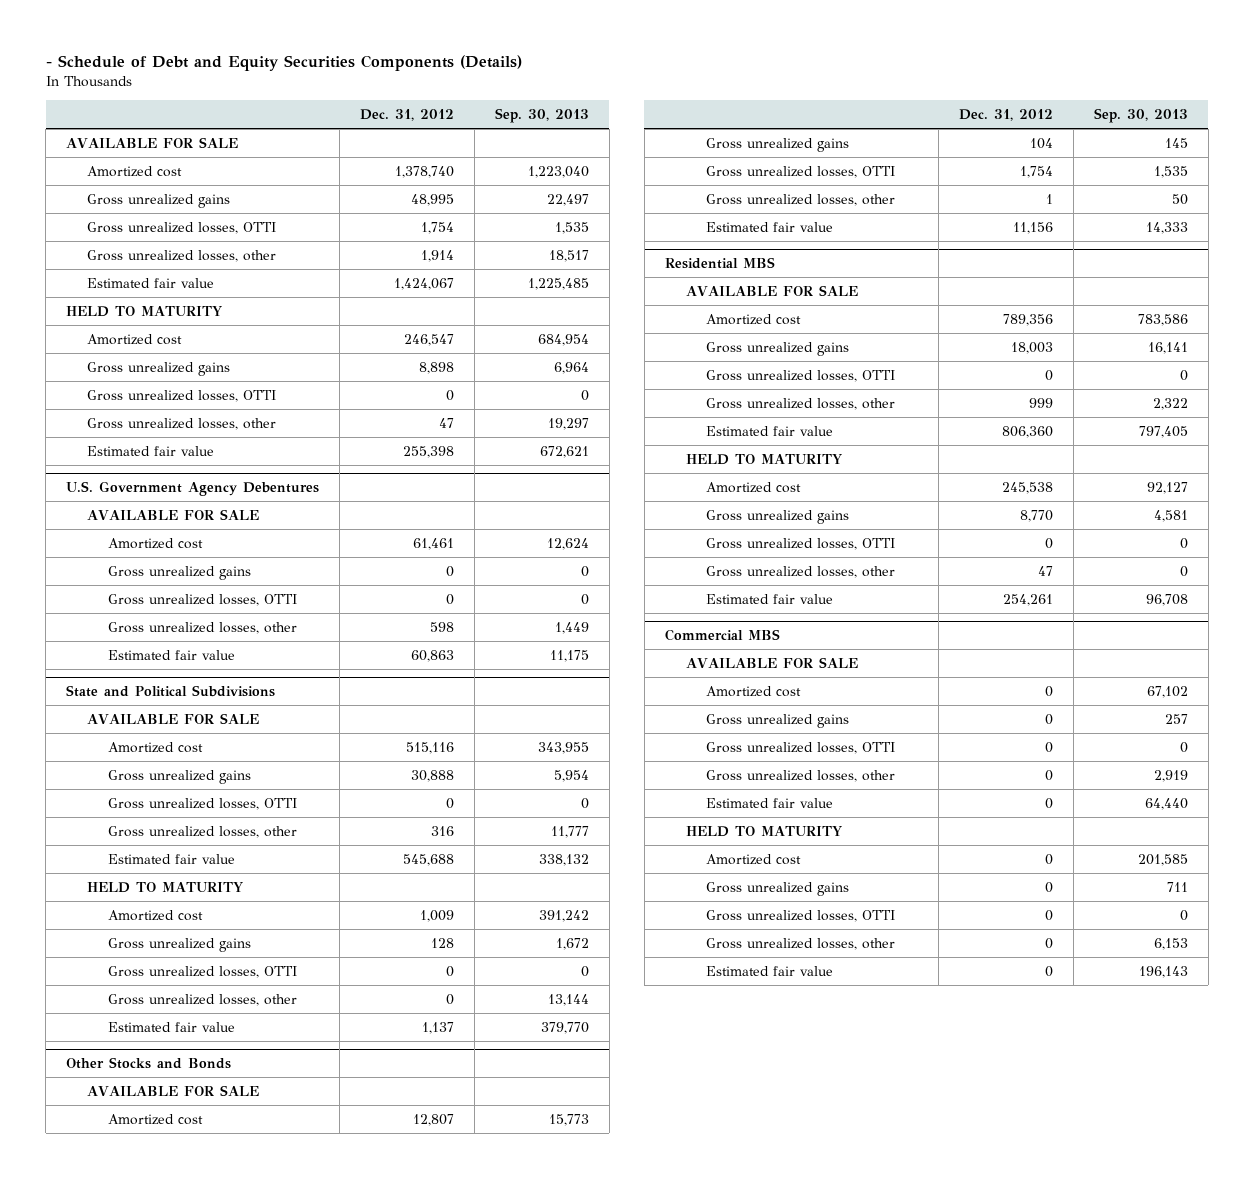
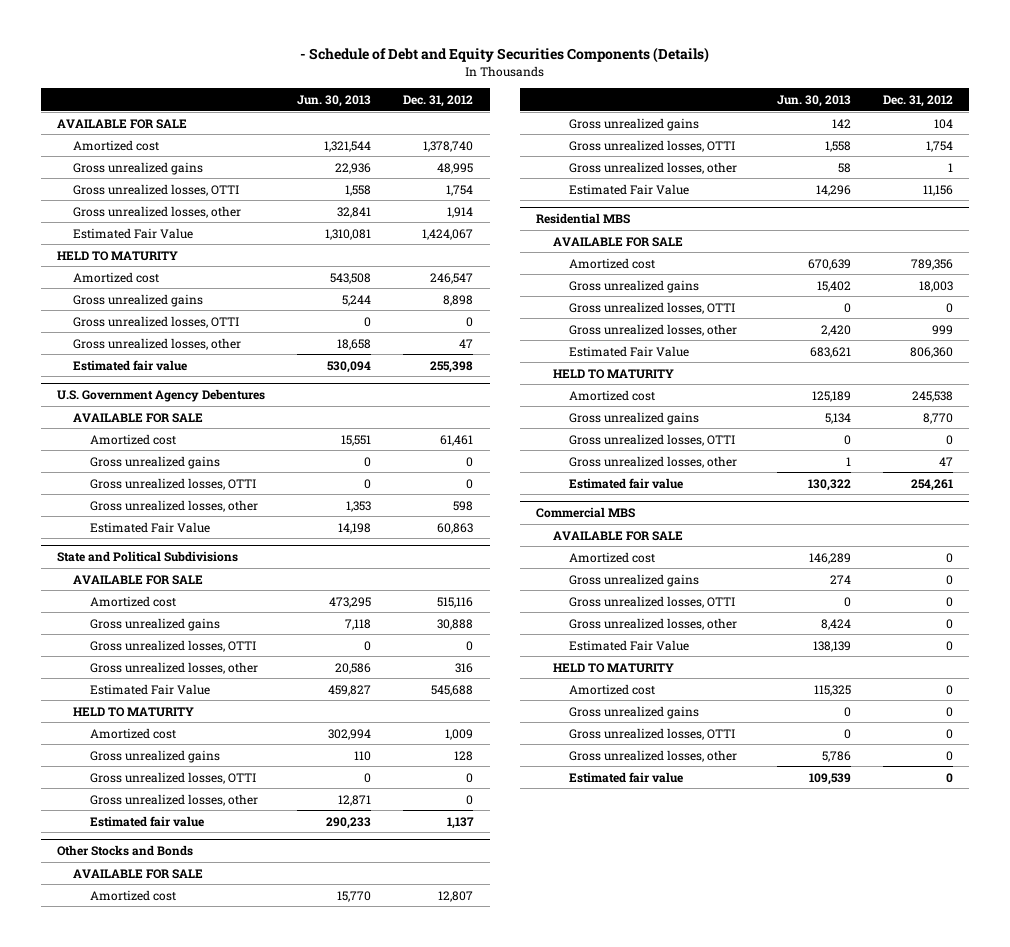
- | Dec. 31, 2012 | Sep. 30, 2013
+ | Jun. 30, 2013 | Dec. 31, 2012
- Estimated fair value | 1,424,067 | 1,225,485
+ Estimated Fair Value | 1,310,081 | 1,424,067
@ U.S. Government Agency Debentures
- Estimated fair value | 60,863 | 11,175
+ Estimated Fair Value | 14,198 | 60,863
@ State and Political Subdivisions
- Estimated fair value | 545,688 | 338,132
+ Estimated Fair Value | 459,827 | 545,688
@ Other Stocks and Bonds
- Estimated fair value | 11,156 | 14,333
+ Estimated Fair Value | 14,296 | 11,156
@ Residential MBS
- Estimated fair value | 806,360 | 797,405
+ Estimated Fair Value | 683,621 | 806,360
@ Commercial MBS
- Estimated fair value | 0 | 64,440
+ Estimated Fair Value | 138,139 | 0

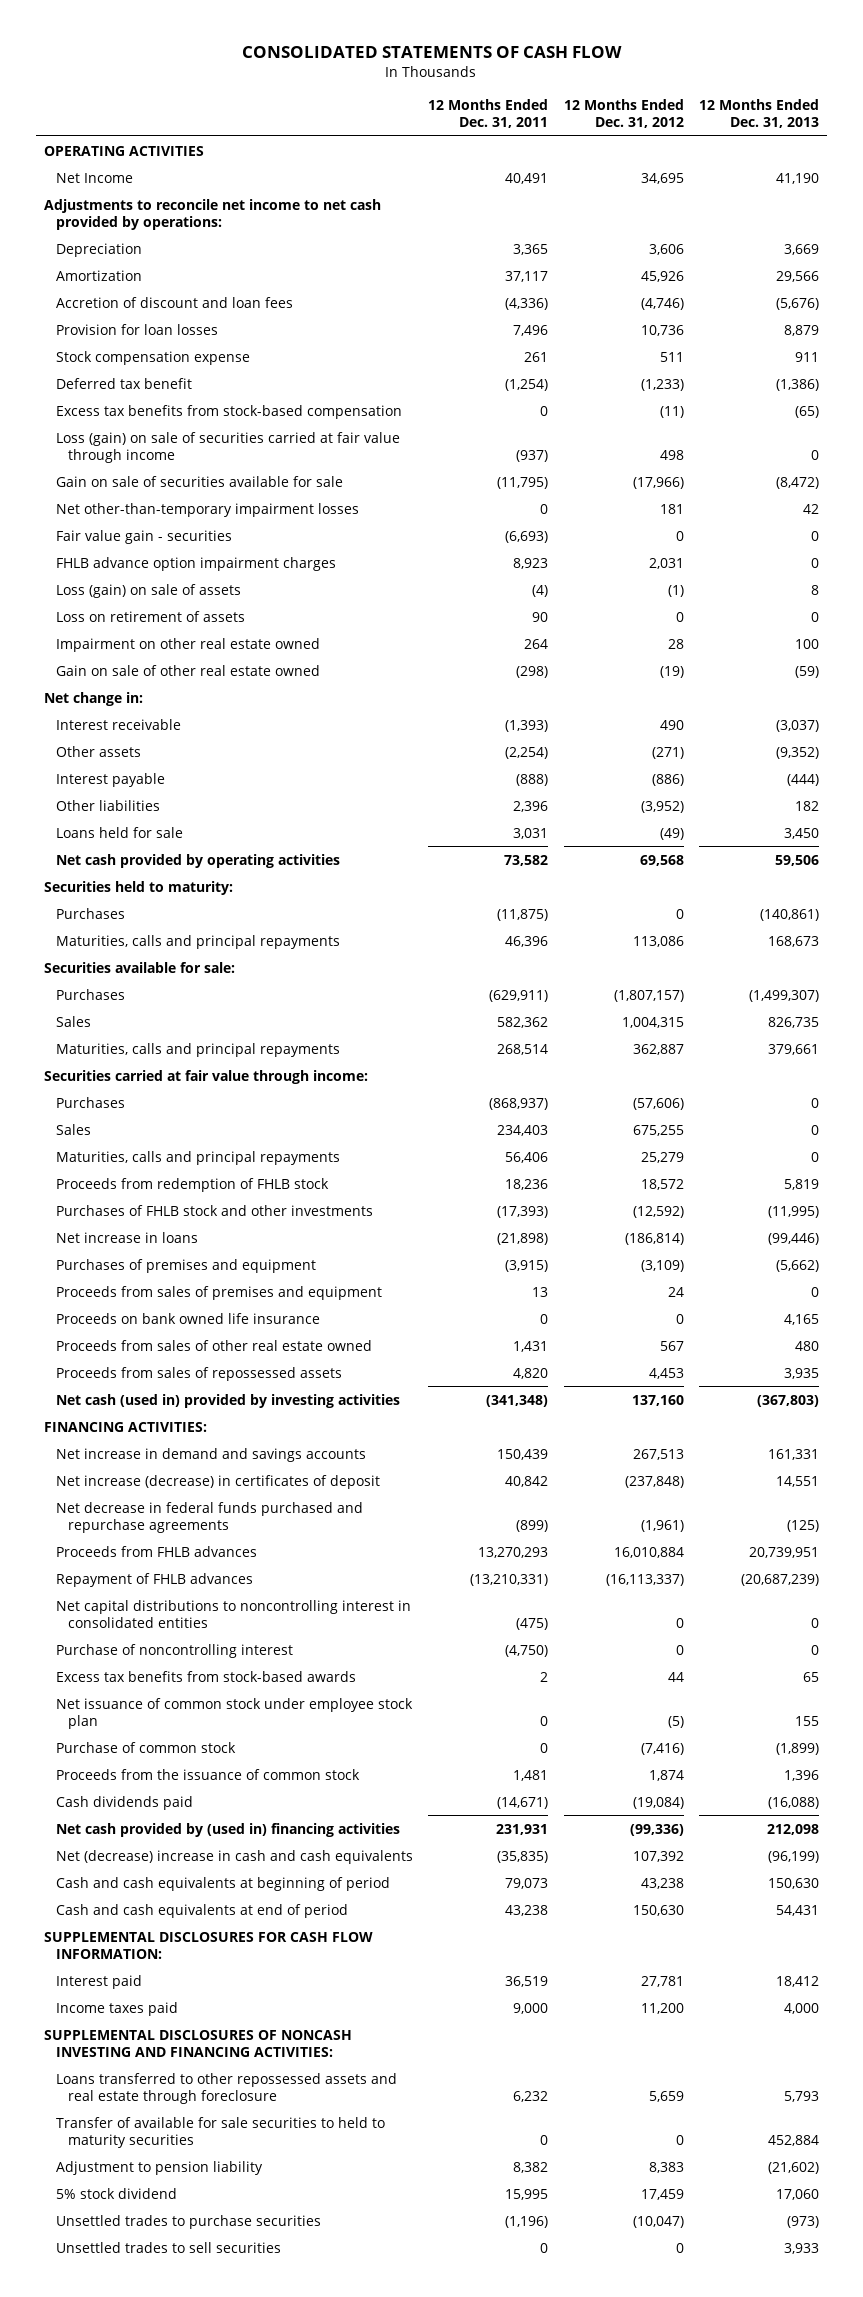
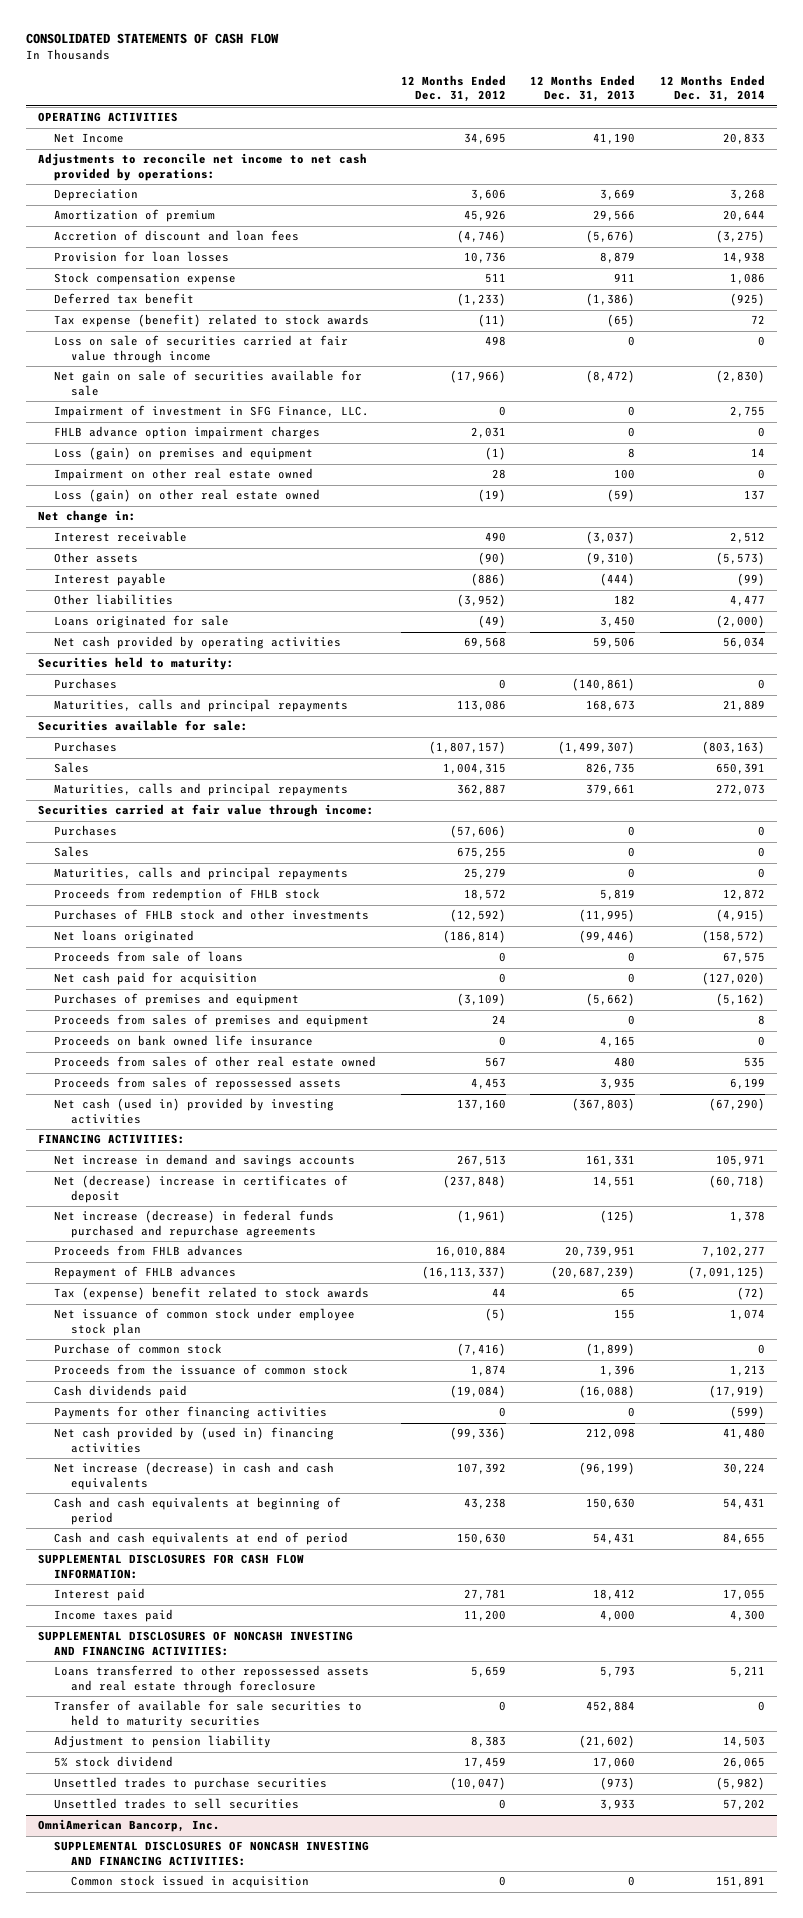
- | 12 Months Ended Dec. 31, 2011 | 12 Months Ended Dec. 31, 2012 | 12 Months Ended Dec. 31, 2013
+ | 12 Months Ended Dec. 31, 2012 | 12 Months Ended Dec. 31, 2013 | 12 Months Ended Dec. 31, 2014
- Amortization | 37,117 | 45,926 | 29,566
+ Amortization of premium | 45,926 | 29,566 | 20,644
- Excess tax benefits from stock-based compensation | 0 | (11) | (65)
- Loss (gain) on sale of securities carried at fair value through income | (937) | 498 | 0
- Gain on sale of securities available for sale | (11,795) | (17,966) | (8,472)
- Net other-than-temporary impairment losses | 0 | 181 | 42
- Fair value gain - securities | (6,693) | 0 | 0
+ Tax expense (benefit) related to stock awards | (11) | (65) | 72
+ Loss on sale of securities carried at fair value through income | 498 | 0 | 0
+ Net gain on sale of securities available for sale | (17,966) | (8,472) | (2,830)
+ Impairment of investment in SFG Finance, LLC. | 0 | 0 | 2,755
- Loss (gain) on sale of assets | (4) | (1) | 8
- Loss on retirement of assets | 90 | 0 | 0
+ Loss (gain) on premises and equipment | (1) | 8 | 14
- Gain on sale of other real estate owned | (298) | (19) | (59)
+ Loss (gain) on other real estate owned | (19) | (59) | 137
- Other assets | (2,254) | (271) | (9,352)
+ Other assets | (90) | (9,310) | (5,573)
- Loans held for sale | 3,031 | (49) | 3,450
+ Loans originated for sale | (49) | 3,450 | (2,000)
- Net increase in loans | (21,898) | (186,814) | (99,446)
+ Net loans originated | (186,814) | (99,446) | (158,572)
+ Proceeds from sale of loans | 0 | 0 | 67,575
+ Net cash paid for acquisition | 0 | 0 | (127,020)
- Net increase (decrease) in certificates of deposit | 40,842 | (237,848) | 14,551
- Net decrease in federal funds purchased and repurchase agreements | (899) | (1,961) | (125)
+ Net (decrease) increase in certificates of deposit | (237,848) | 14,551 | (60,718)
+ Net increase (decrease) in federal funds purchased and repurchase agreements | (1,961) | (125) | 1,378
- Net capital distributions to noncontrolling interest in consolidated entities | (475) | 0 | 0
- Purchase of noncontrolling interest | (4,750) | 0 | 0
- Excess tax benefits from stock-based awards | 2 | 44 | 65
+ Tax (expense) benefit related to stock awards | 44 | 65 | (72)
+ Payments for other financing activities | 0 | 0 | (599)
- Net (decrease) increase in cash and cash equivalents | (35,835) | 107,392 | (96,199)
+ Net increase (decrease) in cash and cash equivalents | 107,392 | (96,199) | 30,224
+ OmniAmerican Bancorp, Inc.
+ SUPPLEMENTAL DISCLOSURES OF NONCASH INVESTING AND FINANCING ACTIVITIES:
+ Common stock issued in acquisition | 0 | 0 | 151,891

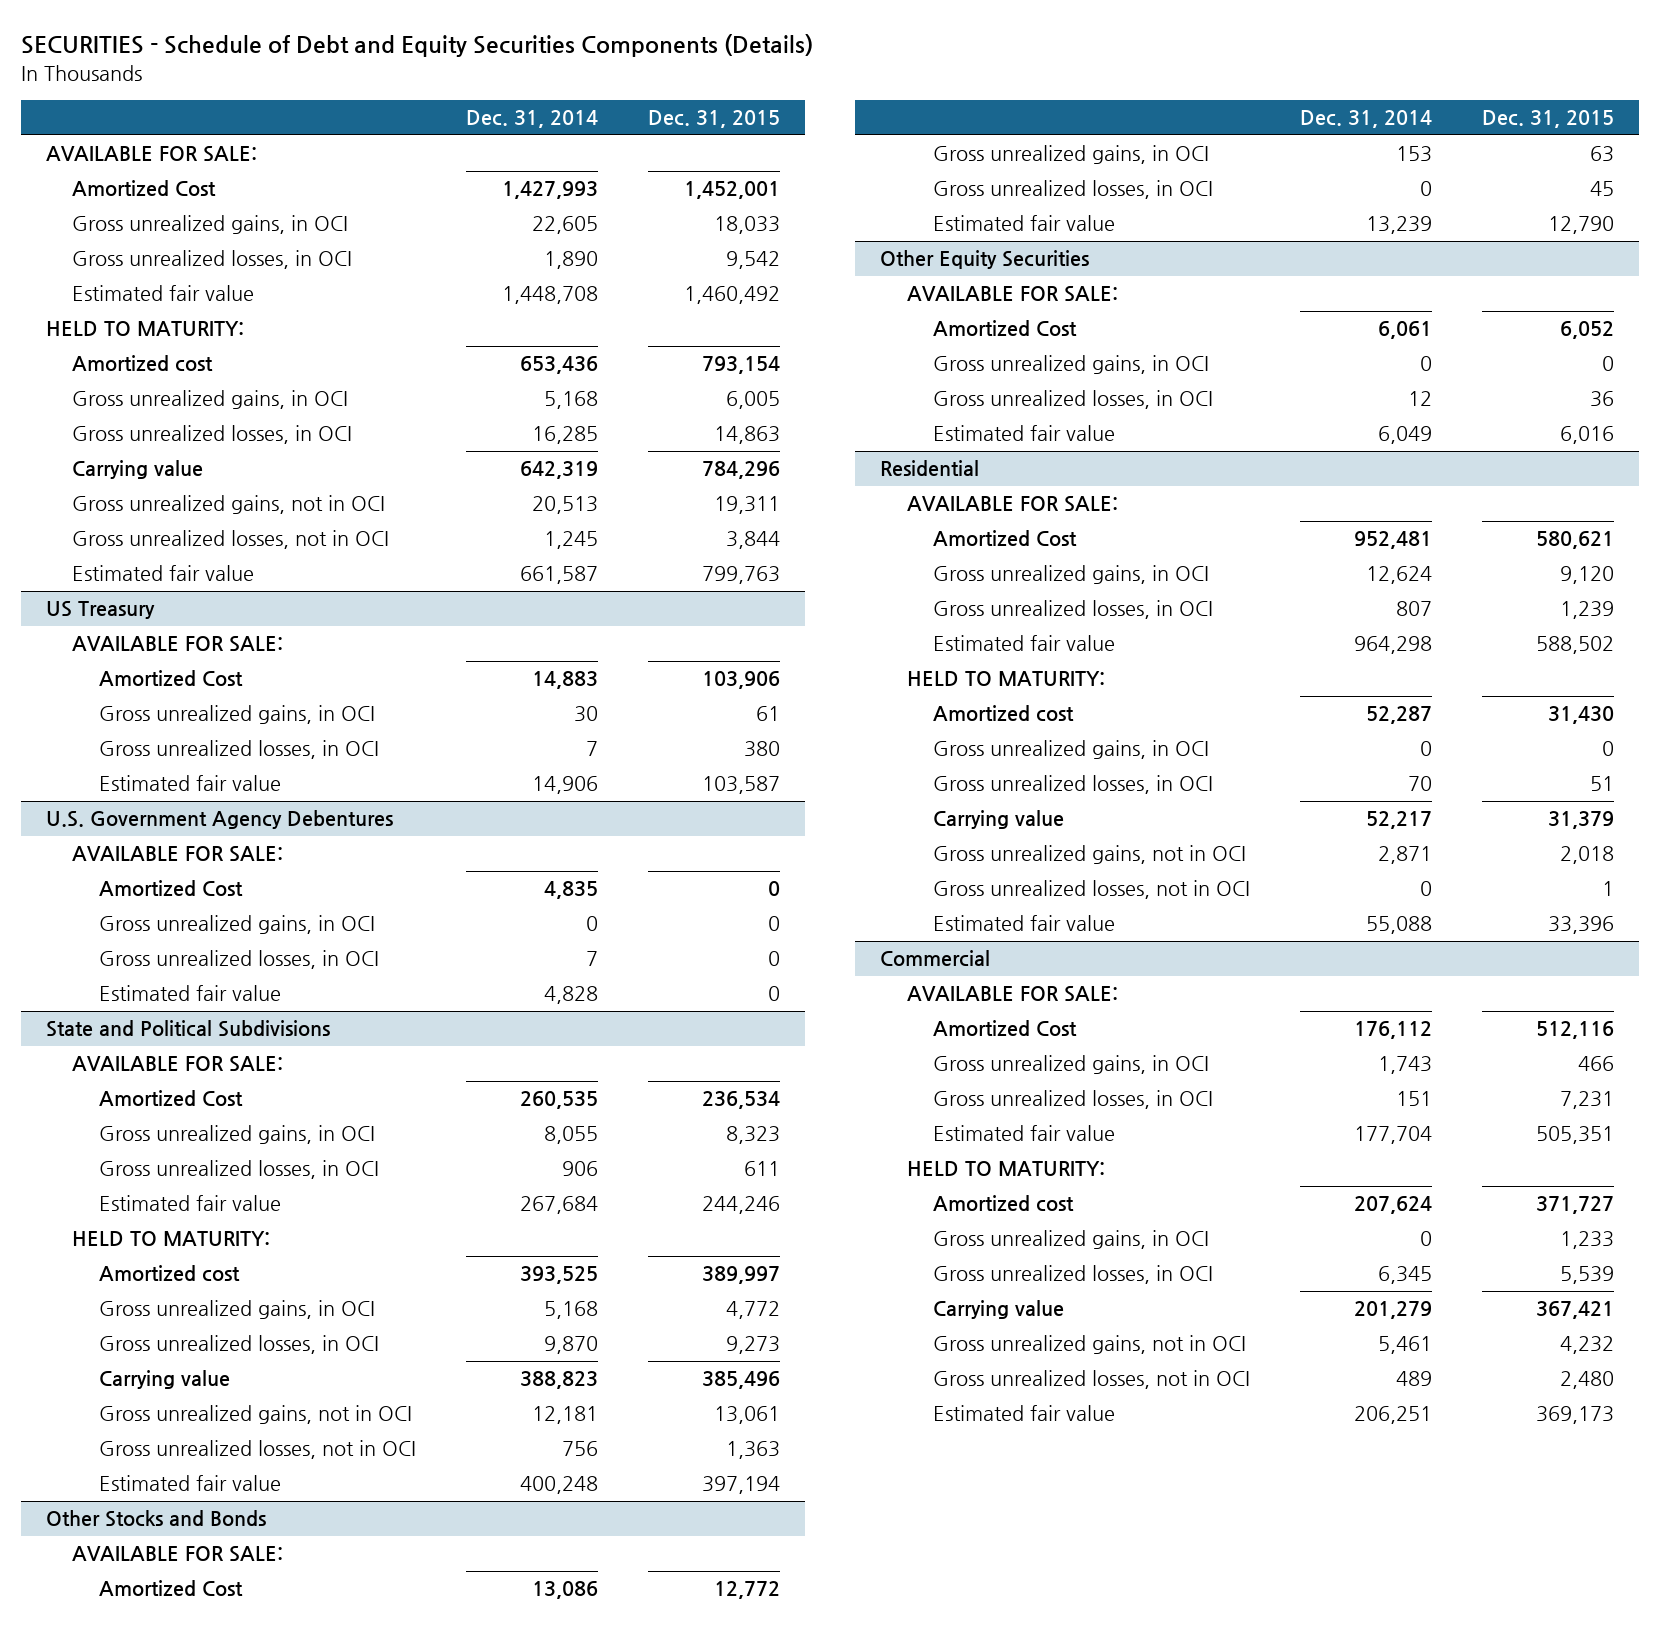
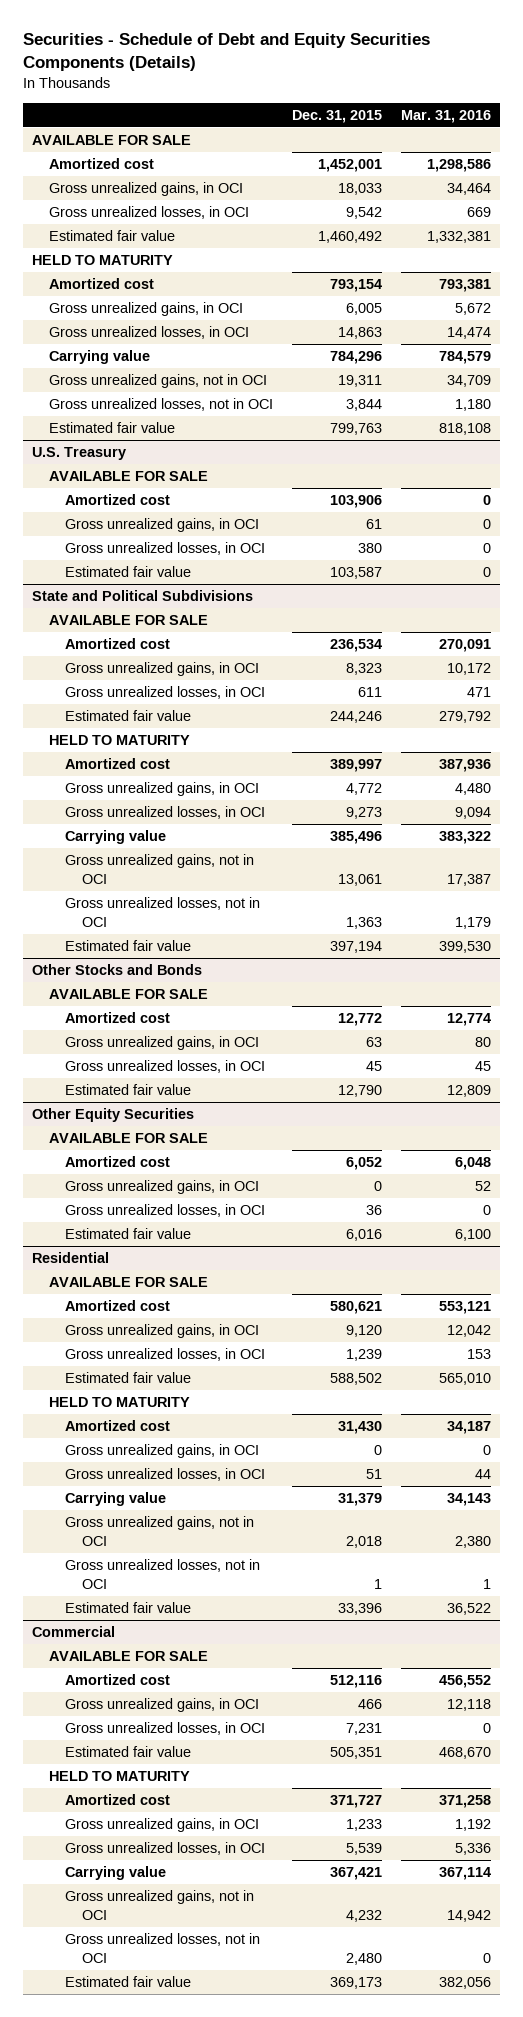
- SECURITIES - Schedule of Debt and Equity Securities Components (Details)
+ Securities - Schedule of Debt and Equity Securities Components (Details)
- | Dec. 31, 2014 | Dec. 31, 2015
+ | Dec. 31, 2015 | Mar. 31, 2016
- AVAILABLE FOR SALE:
- Amortized Cost | 1,427,993 | 1,452,001
+ AVAILABLE FOR SALE
+ Amortized cost | 1,452,001 | 1,298,586
- HELD TO MATURITY:
+ HELD TO MATURITY
- US Treasury
- AVAILABLE FOR SALE:
- Amortized Cost | 14,883 | 103,906
+ U.S. Treasury
+ AVAILABLE FOR SALE
+ Amortized cost | 103,906 | 0
- U.S. Government Agency Debentures
- AVAILABLE FOR SALE:
- Amortized Cost | 4,835 | 0
- Gross unrealized gains, in OCI | 0 | 0
- Gross unrealized losses, in OCI | 7 | 0
- Estimated fair value | 4,828 | 0
@ State and Political Subdivisions
- AVAILABLE FOR SALE:
- Amortized Cost | 260,535 | 236,534
+ AVAILABLE FOR SALE
+ Amortized cost | 236,534 | 270,091
- HELD TO MATURITY:
+ HELD TO MATURITY
@ Other Stocks and Bonds
- AVAILABLE FOR SALE:
- Amortized Cost | 13,086 | 12,772
+ AVAILABLE FOR SALE
+ Amortized cost | 12,772 | 12,774
@ Other Equity Securities
- AVAILABLE FOR SALE:
- Amortized Cost | 6,061 | 6,052
+ AVAILABLE FOR SALE
+ Amortized cost | 6,052 | 6,048
@ Residential
- AVAILABLE FOR SALE:
- Amortized Cost | 952,481 | 580,621
+ AVAILABLE FOR SALE
+ Amortized cost | 580,621 | 553,121
- HELD TO MATURITY:
+ HELD TO MATURITY
@ Commercial
- AVAILABLE FOR SALE:
- Amortized Cost | 176,112 | 512,116
+ AVAILABLE FOR SALE
+ Amortized cost | 512,116 | 456,552
- HELD TO MATURITY:
+ HELD TO MATURITY

